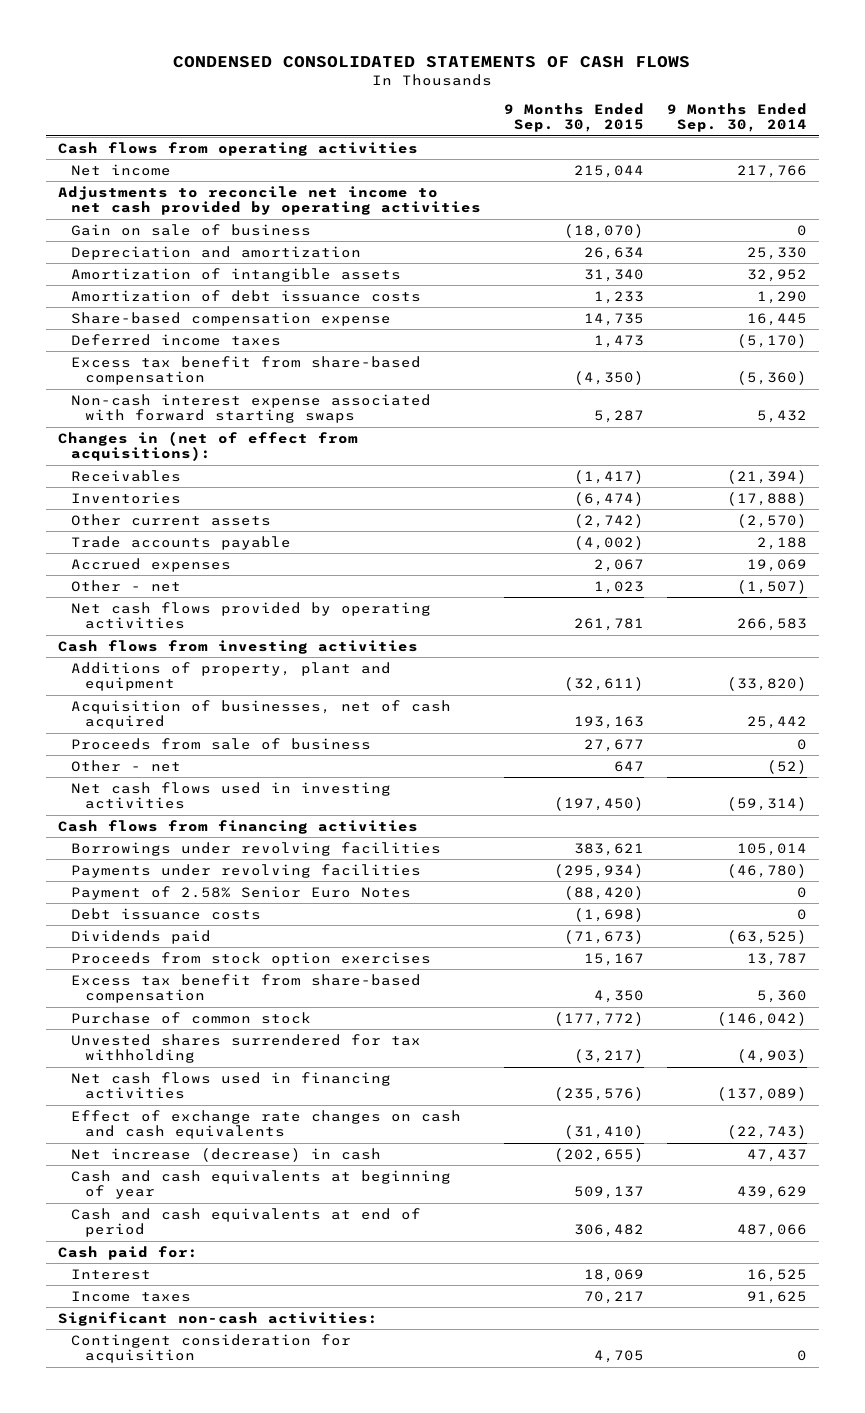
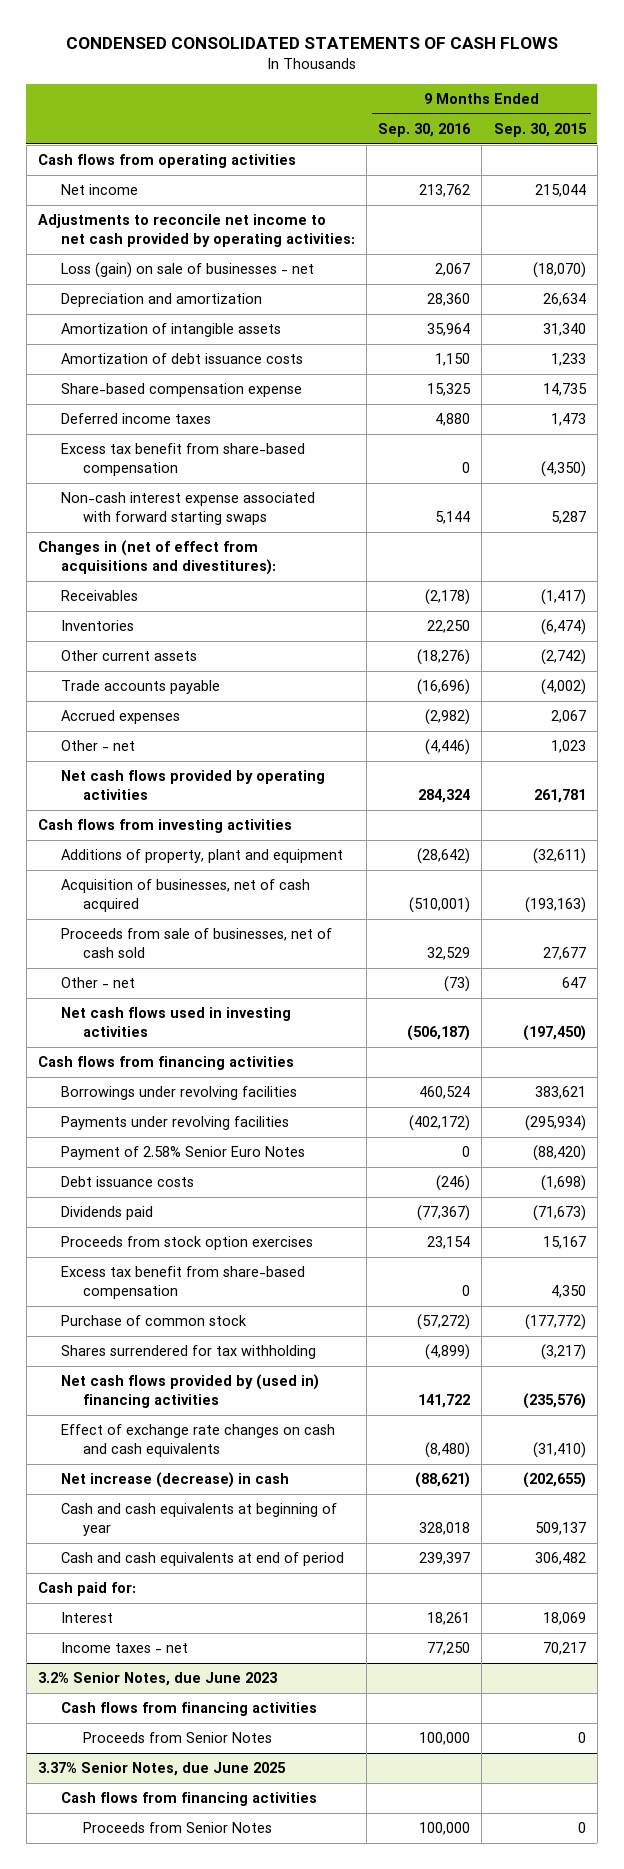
- | 9 Months Ended Sep. 30, 2015 | 9 Months Ended Sep. 30, 2014
+ | 9 Months Ended Sep. 30, 2016 | 9 Months Ended Sep. 30, 2015
- Adjustments to reconcile net income to net cash provided by operating activities
- Gain on sale of business | (18,070) | 0
+ Adjustments to reconcile net income to net cash provided by operating activities:
+ Loss (gain) on sale of businesses - net | 2,067 | (18,070)
- Changes in (net of effect from acquisitions):
+ Changes in (net of effect from acquisitions and divestitures):
- Acquisition of businesses, net of cash acquired | 193,163 | 25,442
- Proceeds from sale of business | 27,677 | 0
+ Acquisition of businesses, net of cash acquired | (510,001) | (193,163)
+ Proceeds from sale of businesses, net of cash sold | 32,529 | 27,677
- Unvested shares surrendered for tax withholding | (3,217) | (4,903)
- Net cash flows used in financing activities | (235,576) | (137,089)
+ Shares surrendered for tax withholding | (4,899) | (3,217)
+ Net cash flows provided by (used in) financing activities | 141,722 | (235,576)
- Income taxes | 70,217 | 91,625
- Significant non-cash activities:
- Contingent consideration for acquisition | 4,705 | 0
+ Income taxes - net | 77,250 | 70,217
+ 3.2% Senior Notes, due June 2023
+ Cash flows from financing activities
+ Proceeds from Senior Notes | 100,000 | 0
+ 3.37% Senior Notes, due June 2025
+ Cash flows from financing activities
+ Proceeds from Senior Notes | 100,000 | 0

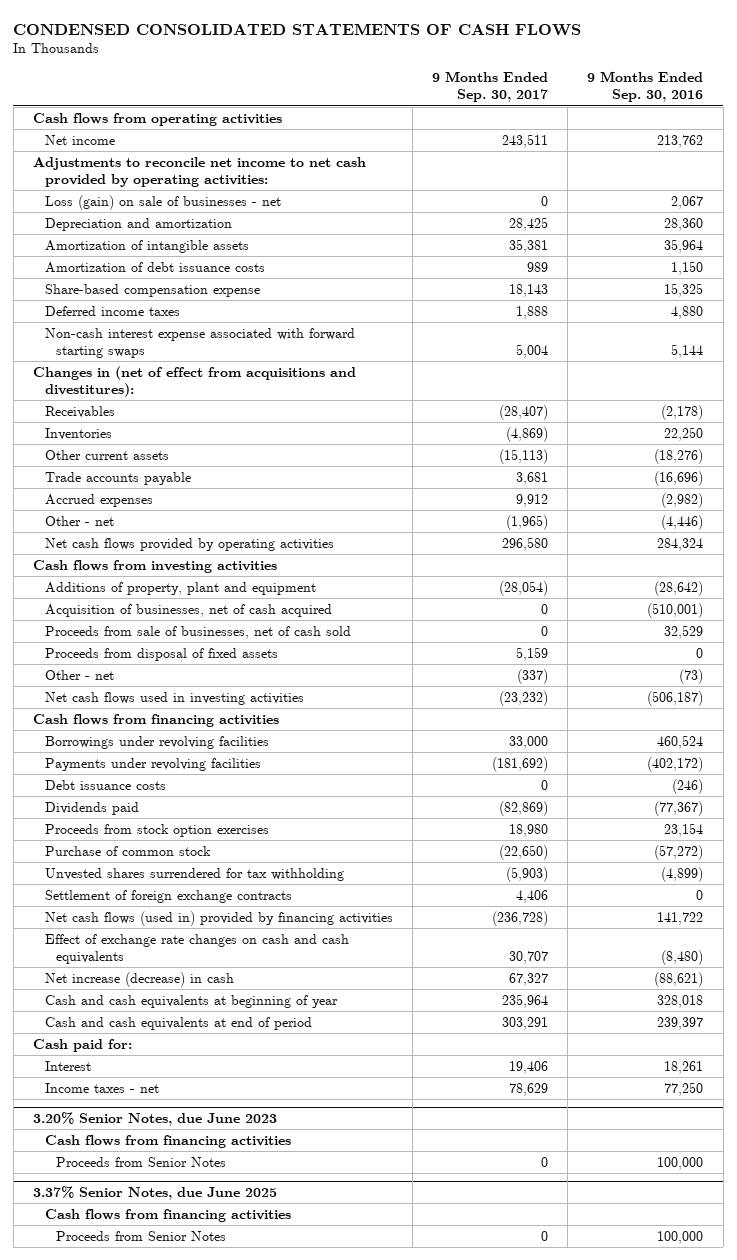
- | 9 Months Ended Sep. 30, 2016 | 9 Months Ended Sep. 30, 2015
+ | 9 Months Ended Sep. 30, 2017 | 9 Months Ended Sep. 30, 2016
- Excess tax benefit from share-based compensation | 0 | (4,350)
+ Proceeds from disposal of fixed assets | 5,159 | 0
- Payment of 2.58% Senior Euro Notes | 0 | (88,420)
- Excess tax benefit from share-based compensation | 0 | 4,350
- Shares surrendered for tax withholding | (4,899) | (3,217)
- Net cash flows provided by (used in) financing activities | 141,722 | (235,576)
+ Unvested shares surrendered for tax withholding | (5,903) | (4,899)
+ Settlement of foreign exchange contracts | 4,406 | 0
+ Net cash flows (used in) provided by financing activities | (236,728) | 141,722
- 3.2% Senior Notes, due June 2023
+ 3.20% Senior Notes, due June 2023

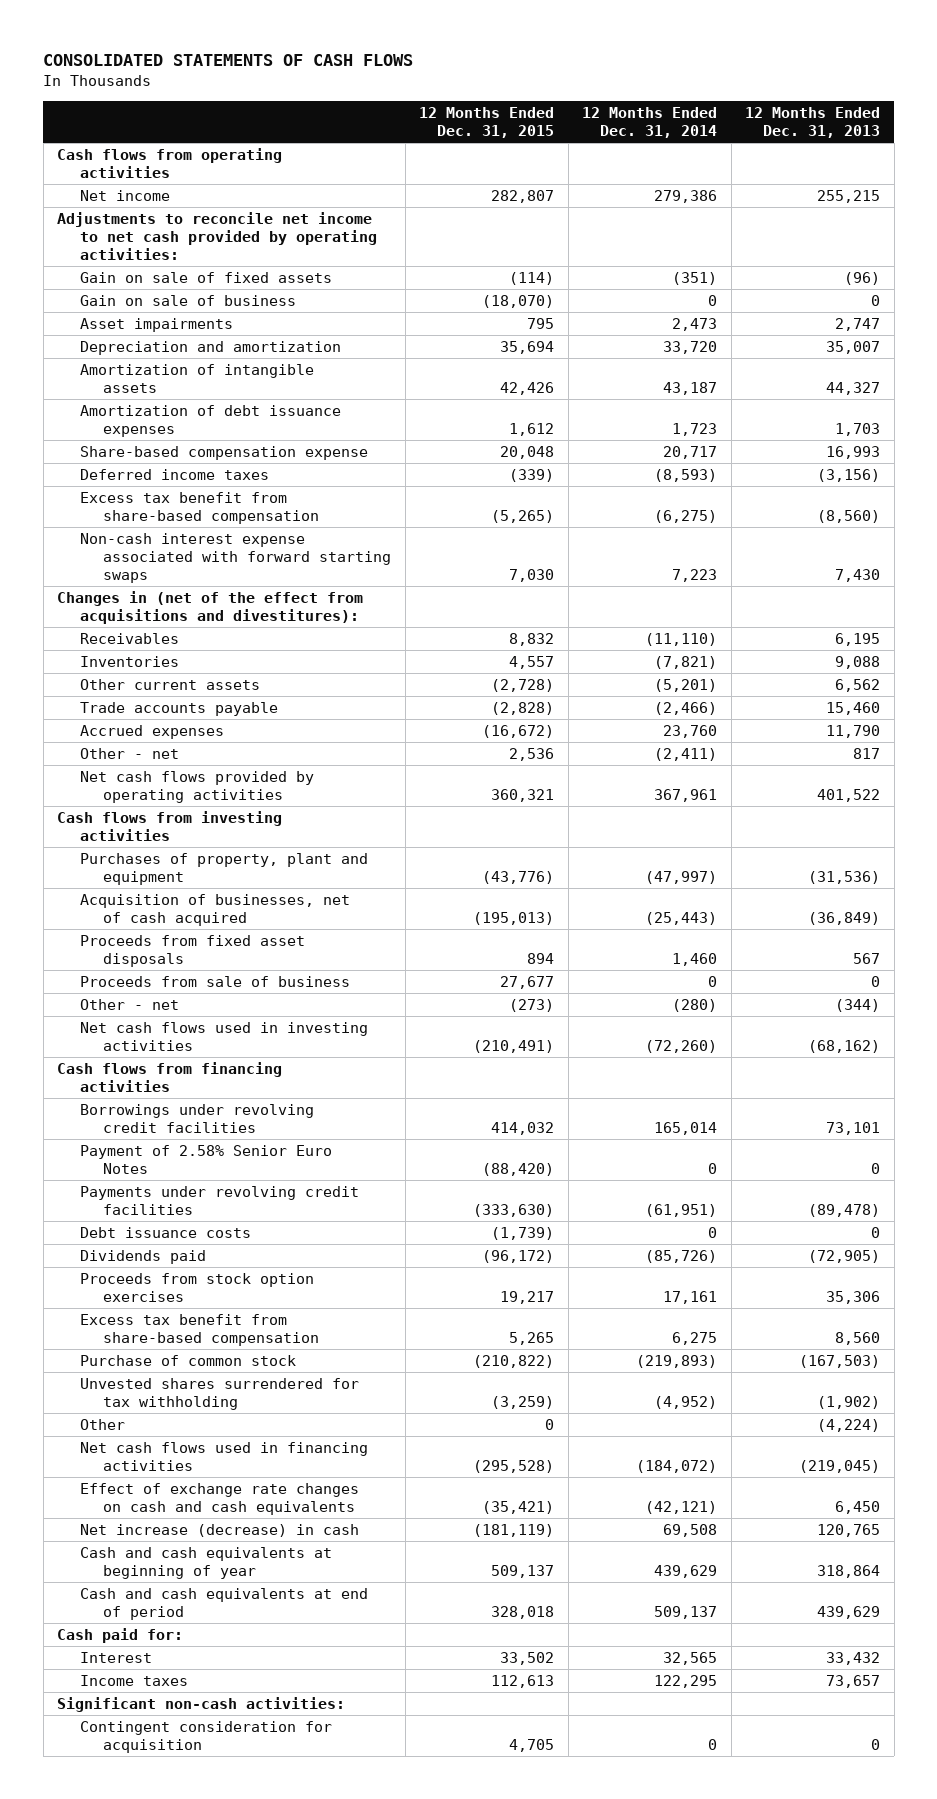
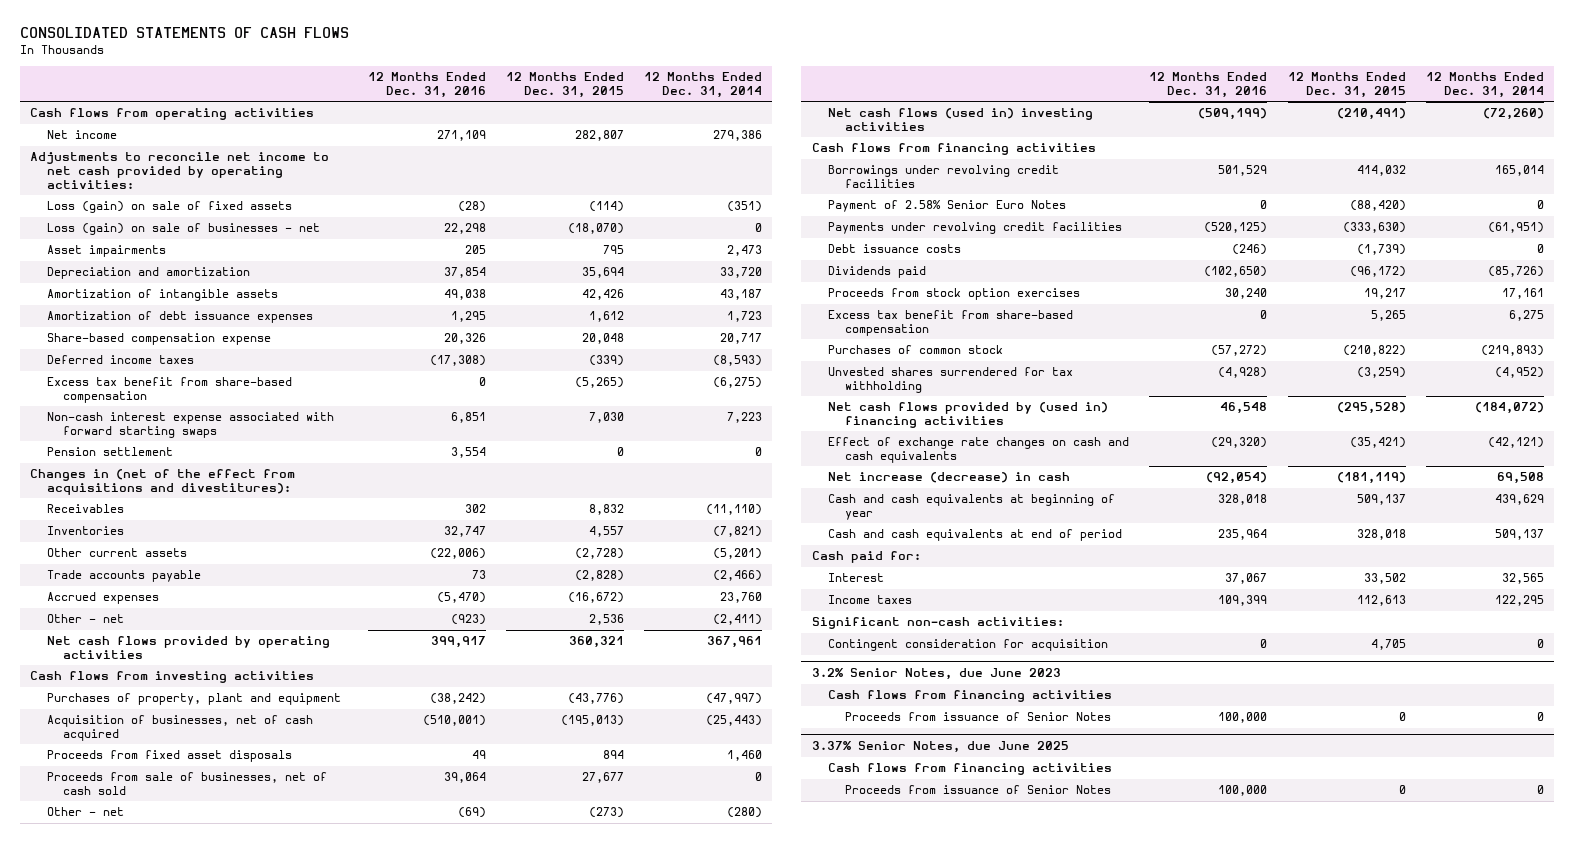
- | 12 Months Ended Dec. 31, 2015 | 12 Months Ended Dec. 31, 2014 | 12 Months Ended Dec. 31, 2013
+ | 12 Months Ended Dec. 31, 2016 | 12 Months Ended Dec. 31, 2015 | 12 Months Ended Dec. 31, 2014
- Gain on sale of fixed assets | (114) | (351) | (96)
- Gain on sale of business | (18,070) | 0 | 0
+ Loss (gain) on sale of fixed assets | (28) | (114) | (351)
+ Loss (gain) on sale of businesses - net | 22,298 | (18,070) | 0
+ Pension settlement | 3,554 | 0 | 0
- Proceeds from sale of business | 27,677 | 0 | 0
+ Proceeds from sale of businesses, net of cash sold | 39,064 | 27,677 | 0
- Net cash flows used in investing activities | (210,491) | (72,260) | (68,162)
+ Net cash flows (used in) investing activities | (509,199) | (210,491) | (72,260)
- Purchase of common stock | (210,822) | (219,893) | (167,503)
+ Purchases of common stock | (57,272) | (210,822) | (219,893)
- Other | 0 | | (4,224)
- Net cash flows used in financing activities | (295,528) | (184,072) | (219,045)
+ Net cash flows provided by (used in) financing activities | 46,548 | (295,528) | (184,072)
+ 3.2% Senior Notes, due June 2023
+ Cash flows from financing activities
+ Proceeds from issuance of Senior Notes | 100,000 | 0 | 0
+ 3.37% Senior Notes, due June 2025
+ Cash flows from financing activities
+ Proceeds from issuance of Senior Notes | 100,000 | 0 | 0

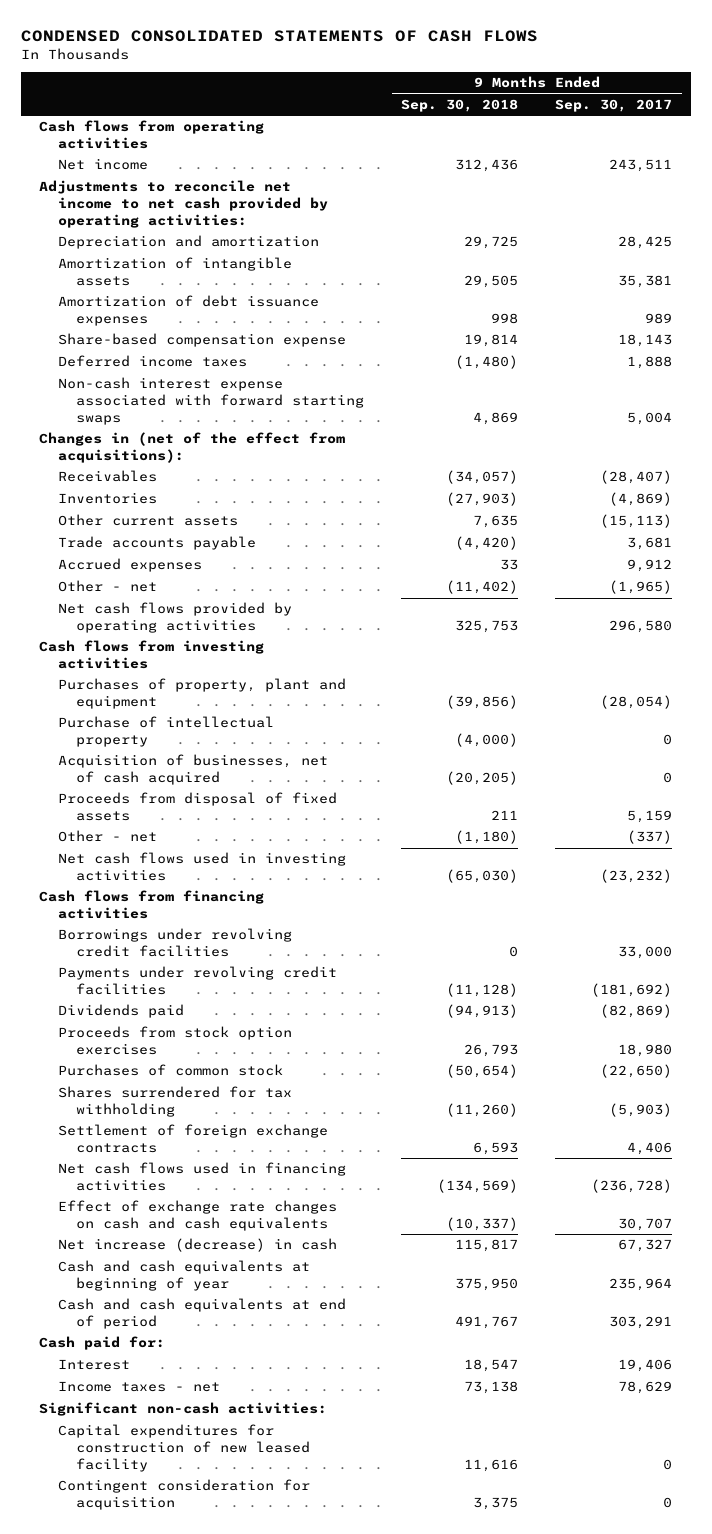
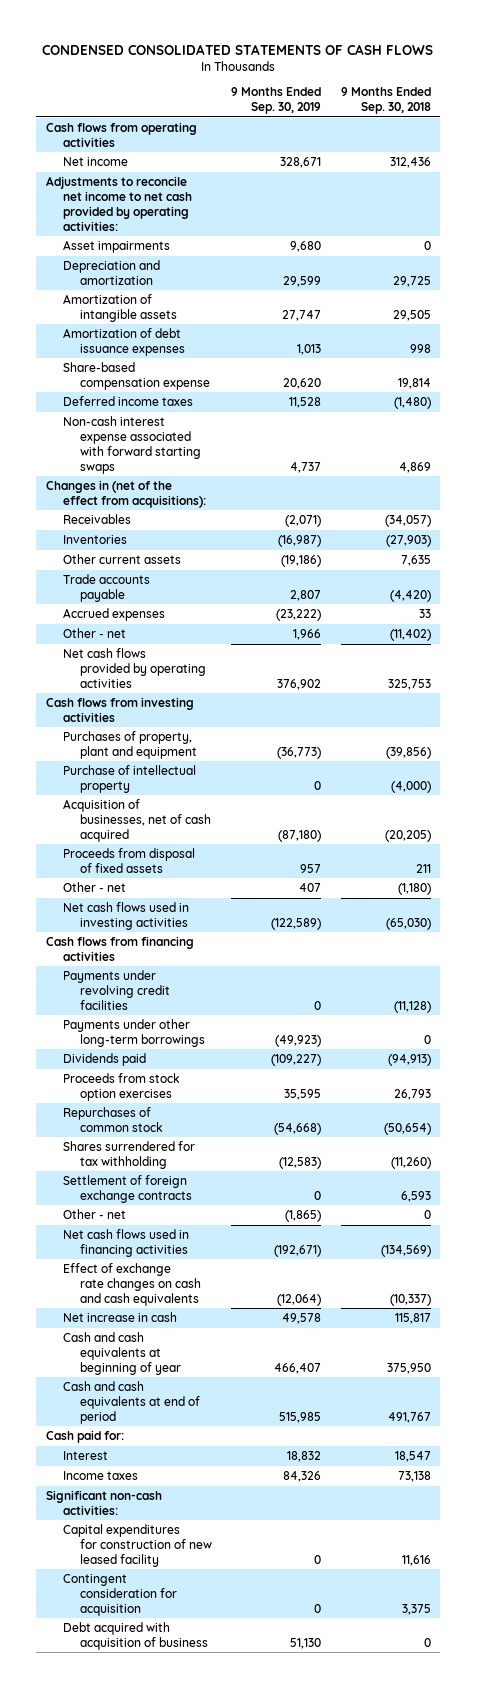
- | 9 Months Ended Sep. 30, 2018 | 9 Months Ended Sep. 30, 2017
+ | 9 Months Ended Sep. 30, 2019 | 9 Months Ended Sep. 30, 2018
+ Asset impairments | 9,680 | 0
- Borrowings under revolving credit facilities | 0 | 33,000
+ Payments under other long-term borrowings | (49,923) | 0
- Purchases of common stock | (50,654) | (22,650)
+ Repurchases of common stock | (54,668) | (50,654)
+ Other - net | (1,865) | 0
- Net increase (decrease) in cash | 115,817 | 67,327
+ Net increase in cash | 49,578 | 115,817
- Income taxes - net | 73,138 | 78,629
+ Income taxes | 84,326 | 73,138
+ Debt acquired with acquisition of business | 51,130 | 0

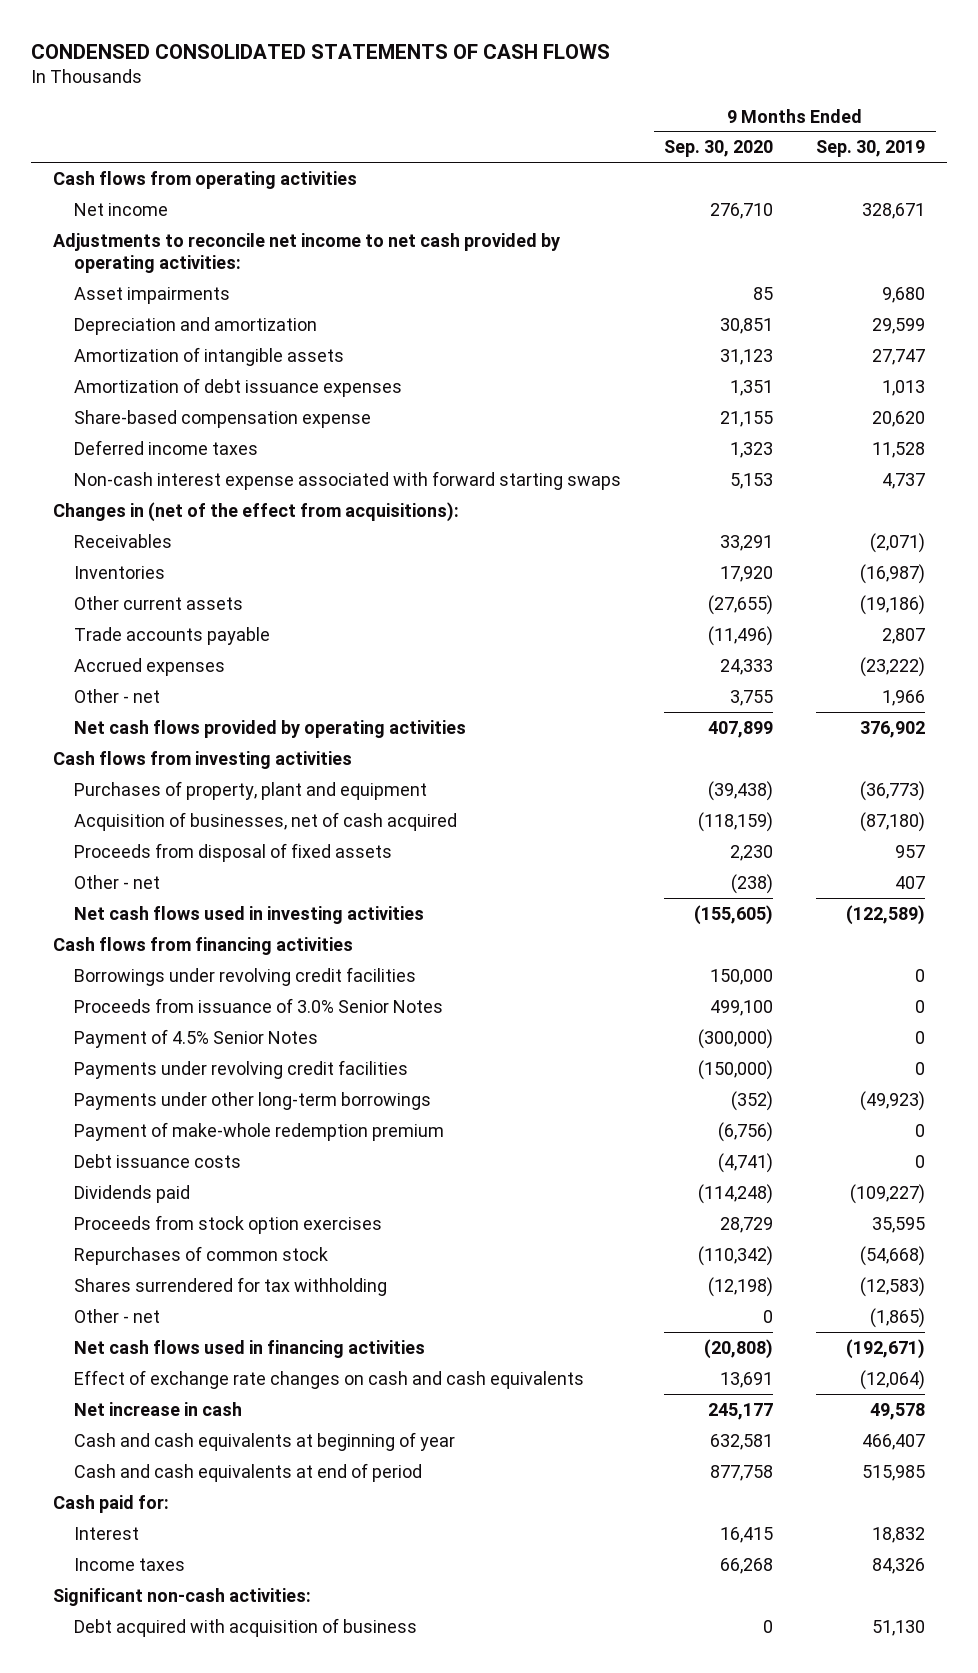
- | 9 Months Ended Sep. 30, 2019 | 9 Months Ended Sep. 30, 2018
+ | 9 Months Ended Sep. 30, 2020 | 9 Months Ended Sep. 30, 2019
- Purchase of intellectual property | 0 | (4,000)
+ Borrowings under revolving credit facilities | 150,000 | 0
+ Proceeds from issuance of 3.0% Senior Notes | 499,100 | 0
+ Payment of 4.5% Senior Notes | (300,000) | 0
+ Payment of make-whole redemption premium | (6,756) | 0
+ Debt issuance costs | (4,741) | 0
- Settlement of foreign exchange contracts | 0 | 6,593
- Capital expenditures for construction of new leased facility | 0 | 11,616
- Contingent consideration for acquisition | 0 | 3,375

